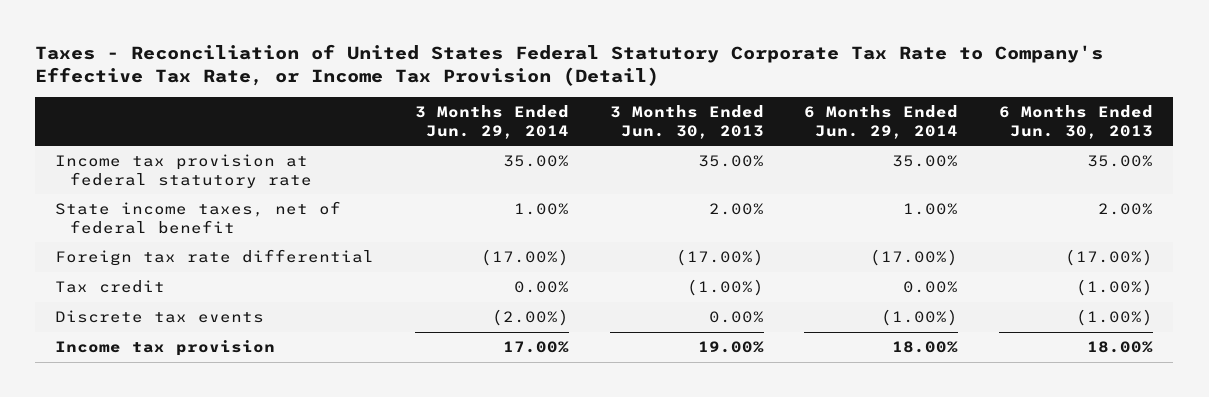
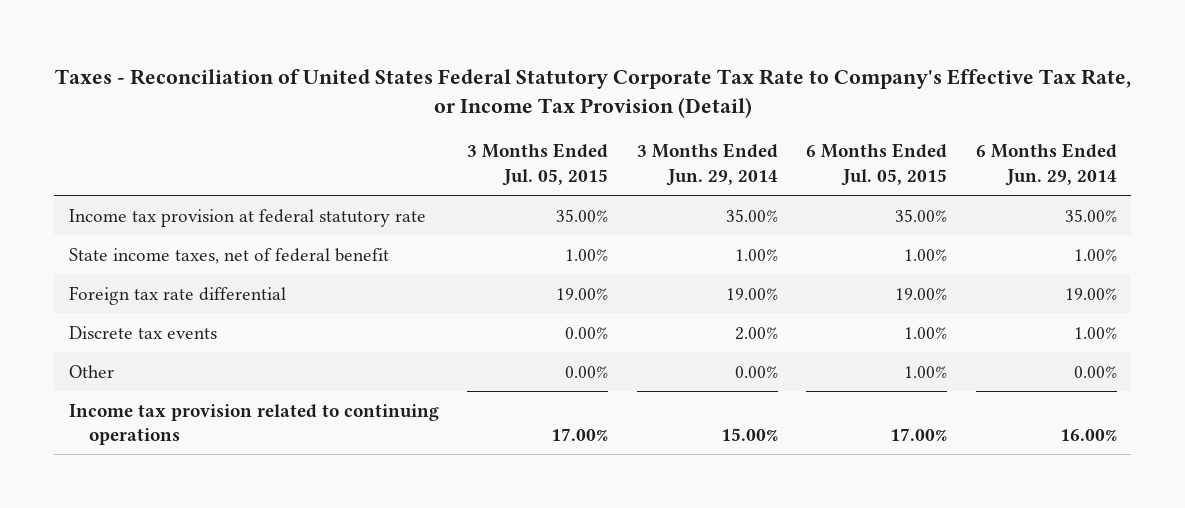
- | 3 Months Ended Jun. 29, 2014 | 3 Months Ended Jun. 30, 2013 | 6 Months Ended Jun. 29, 2014 | 6 Months Ended Jun. 30, 2013
+ | 3 Months Ended Jul. 05, 2015 | 3 Months Ended Jun. 29, 2014 | 6 Months Ended Jul. 05, 2015 | 6 Months Ended Jun. 29, 2014
- Foreign tax rate differential | (17.00%) | (17.00%) | (17.00%) | (17.00%)
- Tax credit | 0.00% | (1.00%) | 0.00% | (1.00%)
- Discrete tax events | (2.00%) | 0.00% | (1.00%) | (1.00%)
- Income tax provision | 17.00% | 19.00% | 18.00% | 18.00%
+ Foreign tax rate differential | 19.00% | 19.00% | 19.00% | 19.00%
+ Discrete tax events | 0.00% | 2.00% | 1.00% | 1.00%
+ Other | 0.00% | 0.00% | 1.00% | 0.00%
+ Income tax provision related to continuing operations | 17.00% | 15.00% | 17.00% | 16.00%

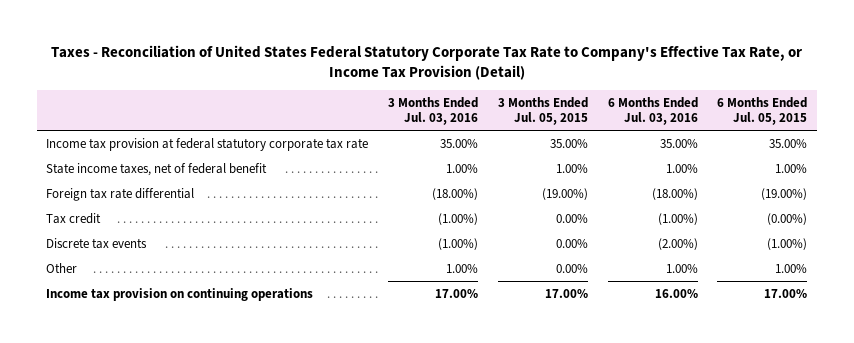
- | 3 Months Ended Jul. 05, 2015 | 3 Months Ended Jun. 29, 2014 | 6 Months Ended Jul. 05, 2015 | 6 Months Ended Jun. 29, 2014
+ | 3 Months Ended Jul. 03, 2016 | 3 Months Ended Jul. 05, 2015 | 6 Months Ended Jul. 03, 2016 | 6 Months Ended Jul. 05, 2015
- Income tax provision at federal statutory rate | 35.00% | 35.00% | 35.00% | 35.00%
+ Income tax provision at federal statutory corporate tax rate | 35.00% | 35.00% | 35.00% | 35.00%
- Foreign tax rate differential | 19.00% | 19.00% | 19.00% | 19.00%
- Discrete tax events | 0.00% | 2.00% | 1.00% | 1.00%
+ Foreign tax rate differential | (18.00%) | (19.00%) | (18.00%) | (19.00%)
+ Tax credit | (1.00%) | 0.00% | (1.00%) | (0.00%)
+ Discrete tax events | (1.00%) | 0.00% | (2.00%) | (1.00%)
- Income tax provision related to continuing operations | 17.00% | 15.00% | 17.00% | 16.00%
+ Income tax provision on continuing operations | 17.00% | 17.00% | 16.00% | 17.00%

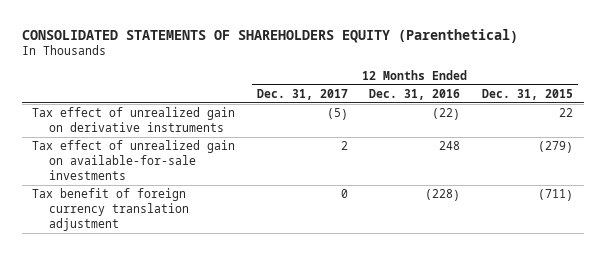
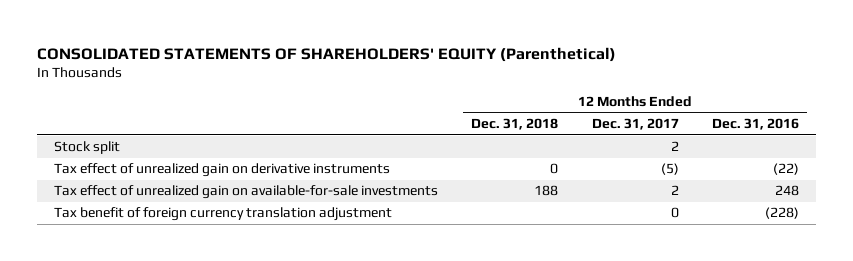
- CONSOLIDATED STATEMENTS OF SHAREHOLDERS EQUITY (Parenthetical)
+ CONSOLIDATED STATEMENTS OF SHAREHOLDERS' EQUITY (Parenthetical)
- | 12 Months Ended Dec. 31, 2017 | 12 Months Ended Dec. 31, 2016 | 12 Months Ended Dec. 31, 2015
+ | 12 Months Ended Dec. 31, 2018 | 12 Months Ended Dec. 31, 2017 | 12 Months Ended Dec. 31, 2016
+ Stock split | | 2 |

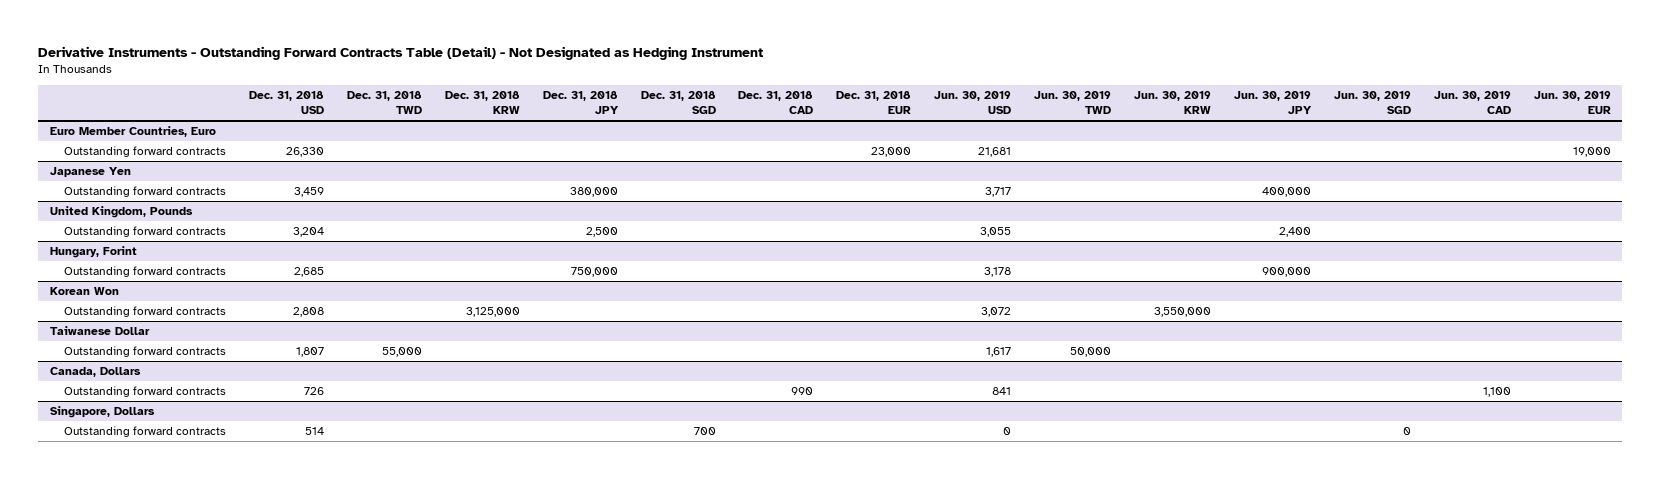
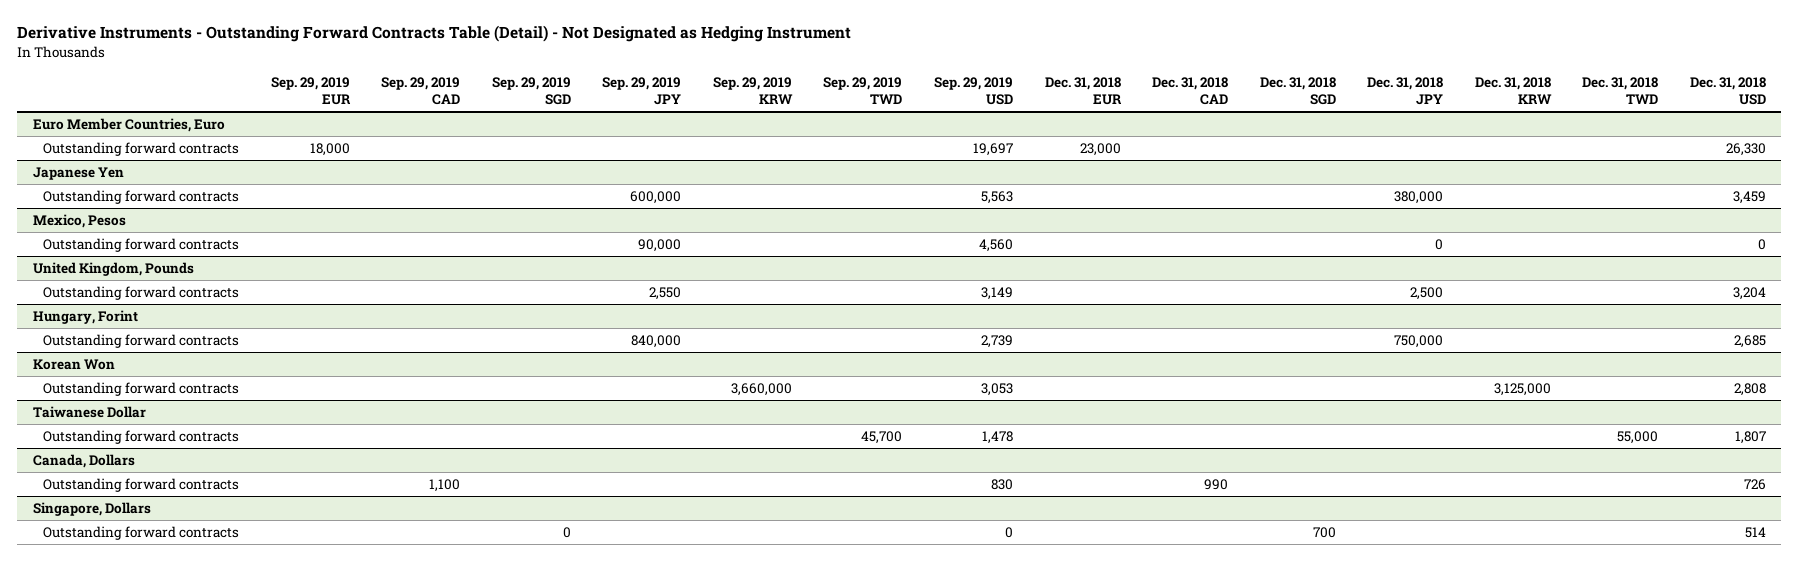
- | Dec. 31, 2018 USD | Dec. 31, 2018 TWD | Dec. 31, 2018 KRW | Dec. 31, 2018 JPY | Dec. 31, 2018 SGD | Dec. 31, 2018 CAD | Dec. 31, 2018 EUR | Jun. 30, 2019 USD | Jun. 30, 2019 TWD | Jun. 30, 2019 KRW | Jun. 30, 2019 JPY | Jun. 30, 2019 SGD | Jun. 30, 2019 CAD | Jun. 30, 2019 EUR
+ | Sep. 29, 2019 EUR | Sep. 29, 2019 CAD | Sep. 29, 2019 SGD | Sep. 29, 2019 JPY | Sep. 29, 2019 KRW | Sep. 29, 2019 TWD | Sep. 29, 2019 USD | Dec. 31, 2018 EUR | Dec. 31, 2018 CAD | Dec. 31, 2018 SGD | Dec. 31, 2018 JPY | Dec. 31, 2018 KRW | Dec. 31, 2018 TWD | Dec. 31, 2018 USD
+ Mexico, Pesos
+ Outstanding forward contracts | | | | 90,000 | | | 4,560 | | | | 0 | | | 0

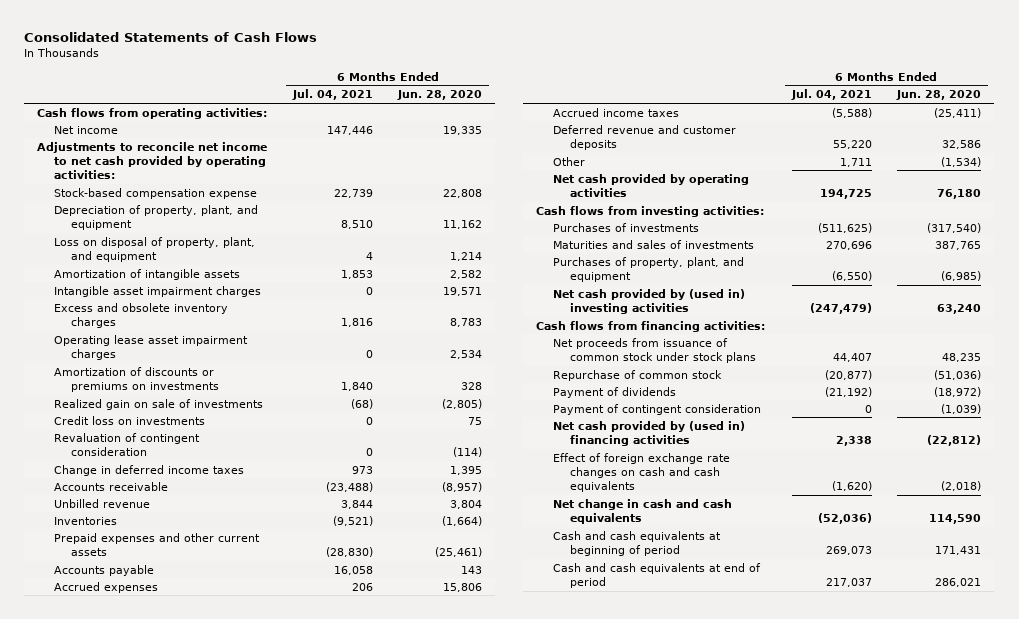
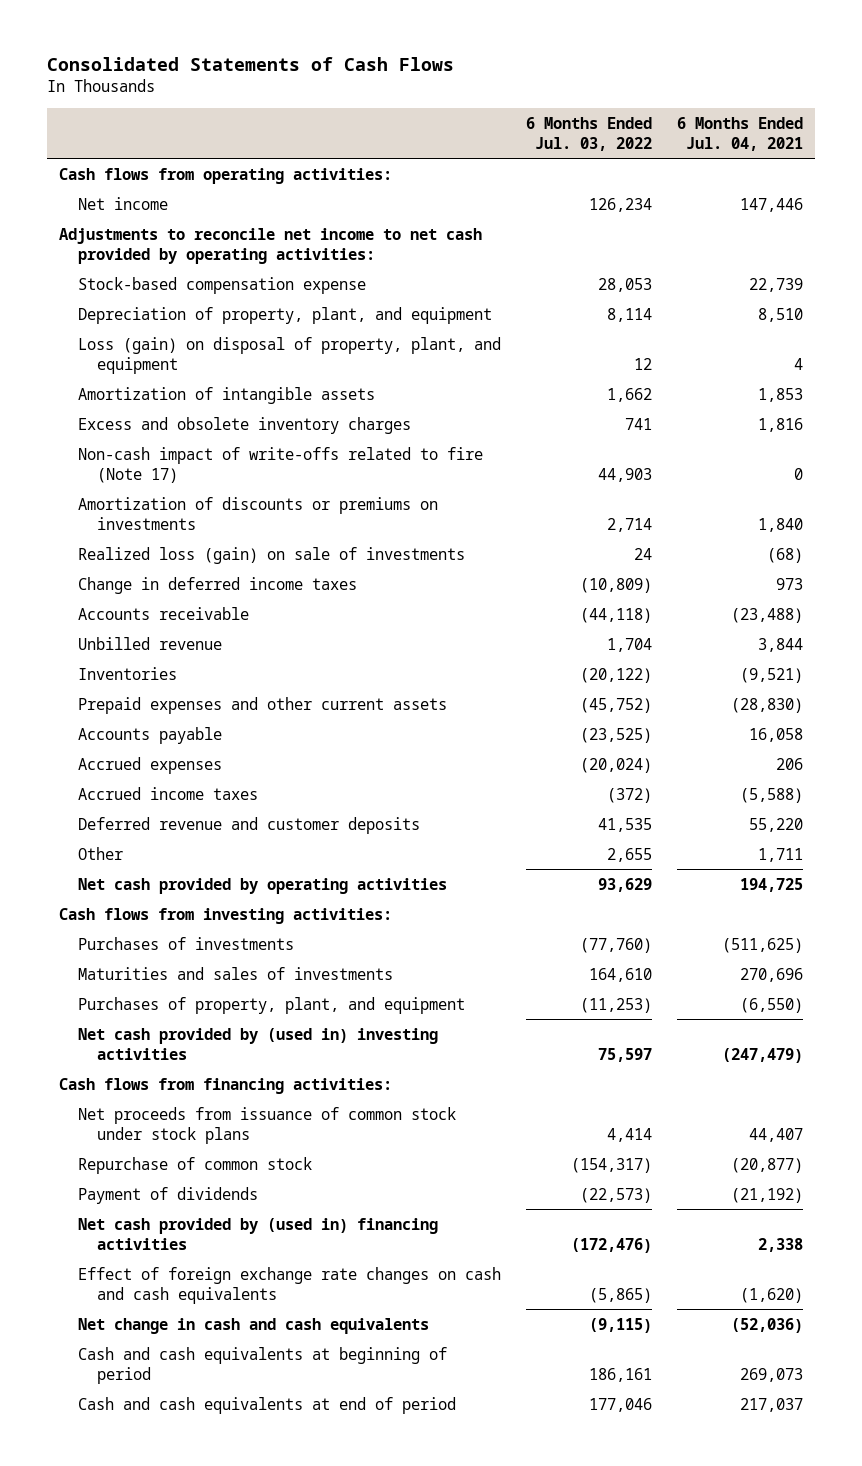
- | 6 Months Ended Jul. 04, 2021 | 6 Months Ended Jun. 28, 2020
+ | 6 Months Ended Jul. 03, 2022 | 6 Months Ended Jul. 04, 2021
- Loss on disposal of property, plant, and equipment | 4 | 1,214
+ Loss (gain) on disposal of property, plant, and equipment | 12 | 4
- Intangible asset impairment charges | 0 | 19,571
- Operating lease asset impairment charges | 0 | 2,534
+ Non-cash impact of write-offs related to fire (Note 17) | 44,903 | 0
- Realized gain on sale of investments | (68) | (2,805)
- Credit loss on investments | 0 | 75
- Revaluation of contingent consideration | 0 | (114)
+ Realized loss (gain) on sale of investments | 24 | (68)
- Payment of contingent consideration | 0 | (1,039)

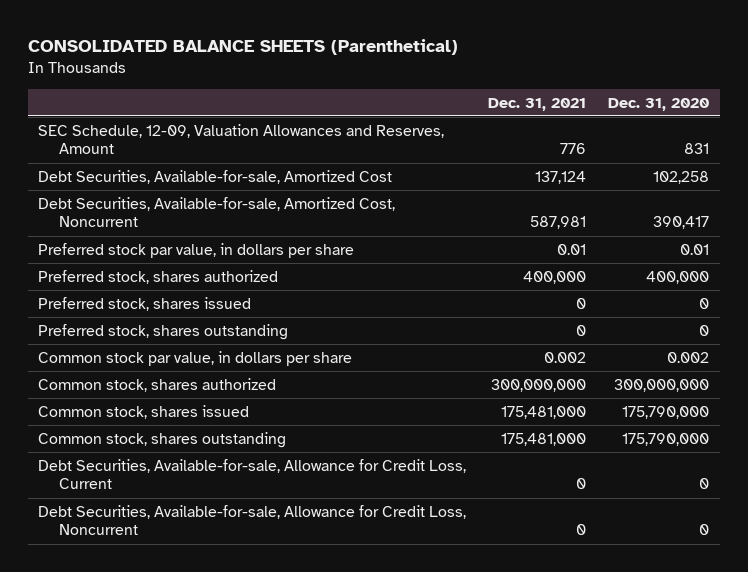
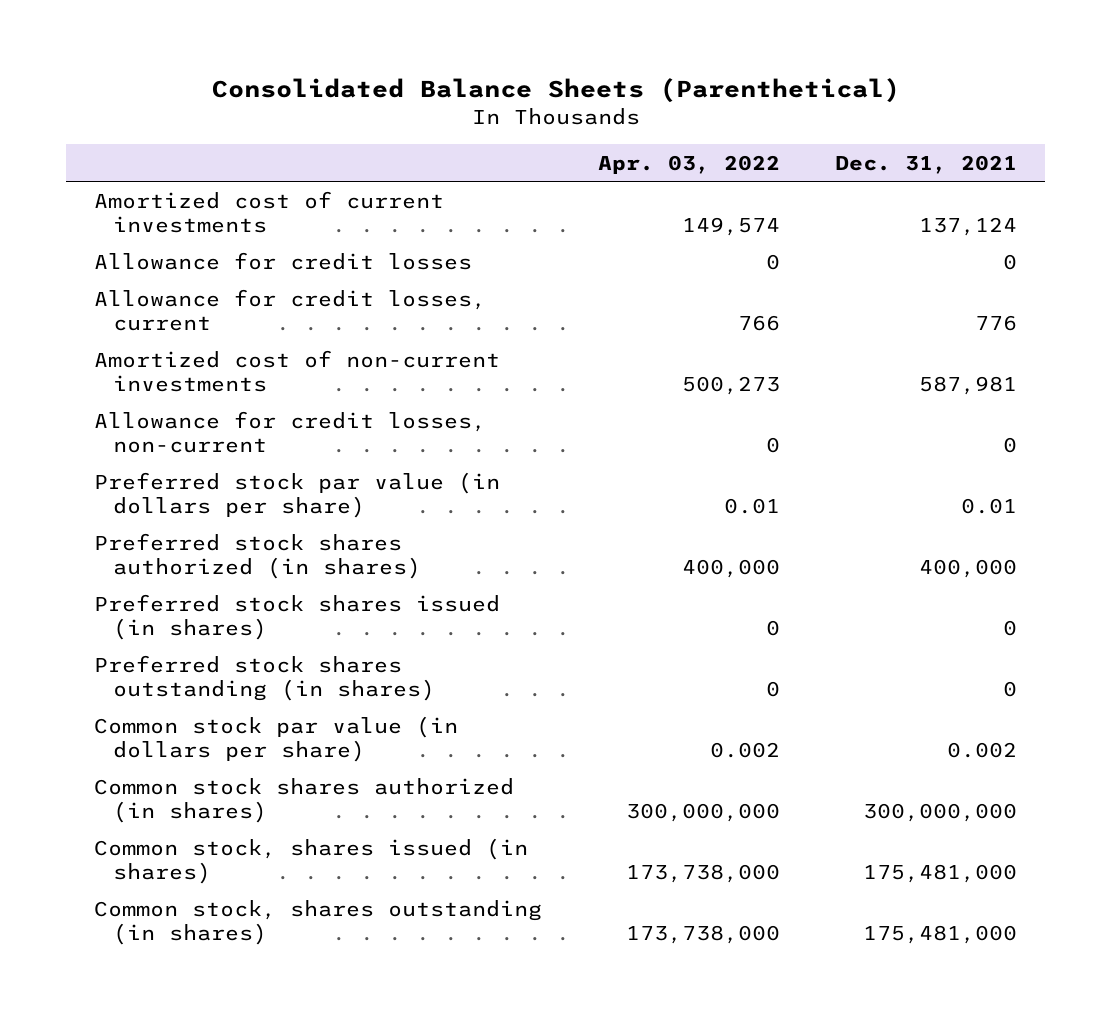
- CONSOLIDATED BALANCE SHEETS (Parenthetical)
+ Consolidated Balance Sheets (Parenthetical)
- | Dec. 31, 2021 | Dec. 31, 2020
+ | Apr. 03, 2022 | Dec. 31, 2021
- SEC Schedule, 12-09, Valuation Allowances and Reserves, Amount | 776 | 831
- Debt Securities, Available-for-sale, Amortized Cost | 137,124 | 102,258
- Debt Securities, Available-for-sale, Amortized Cost, Noncurrent | 587,981 | 390,417
- Preferred stock par value, in dollars per share | 0.01 | 0.01
- Preferred stock, shares authorized | 400,000 | 400,000
- Preferred stock, shares issued | 0 | 0
- Preferred stock, shares outstanding | 0 | 0
- Common stock par value, in dollars per share | 0.002 | 0.002
- Common stock, shares authorized | 300,000,000 | 300,000,000
- Common stock, shares issued | 175,481,000 | 175,790,000
- Common stock, shares outstanding | 175,481,000 | 175,790,000
- Debt Securities, Available-for-sale, Allowance for Credit Loss, Current | 0 | 0
- Debt Securities, Available-for-sale, Allowance for Credit Loss, Noncurrent | 0 | 0
+ Amortized cost of current investments | 149,574 | 137,124
+ Allowance for credit losses | 0 | 0
+ Allowance for credit losses, current | 766 | 776
+ Amortized cost of non-current investments | 500,273 | 587,981
+ Allowance for credit losses, non-current | 0 | 0
+ Preferred stock par value (in dollars per share) | 0.01 | 0.01
+ Preferred stock shares authorized (in shares) | 400,000 | 400,000
+ Preferred stock shares issued (in shares) | 0 | 0
+ Preferred stock shares outstanding (in shares) | 0 | 0
+ Common stock par value (in dollars per share) | 0.002 | 0.002
+ Common stock shares authorized (in shares) | 300,000,000 | 300,000,000
+ Common stock, shares issued (in shares) | 173,738,000 | 175,481,000
+ Common stock, shares outstanding (in shares) | 173,738,000 | 175,481,000

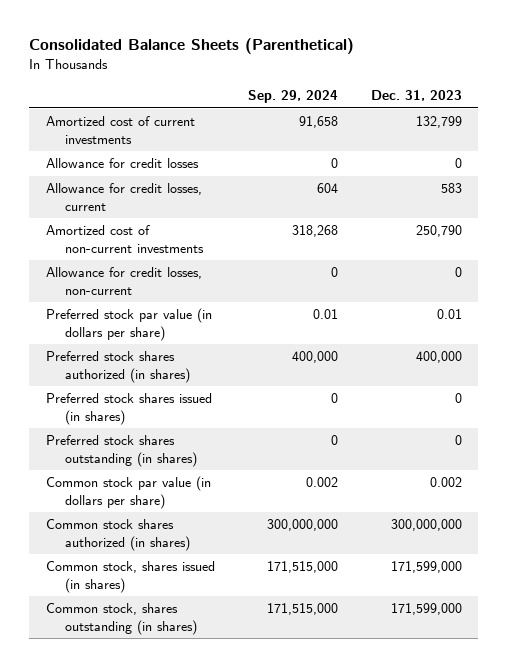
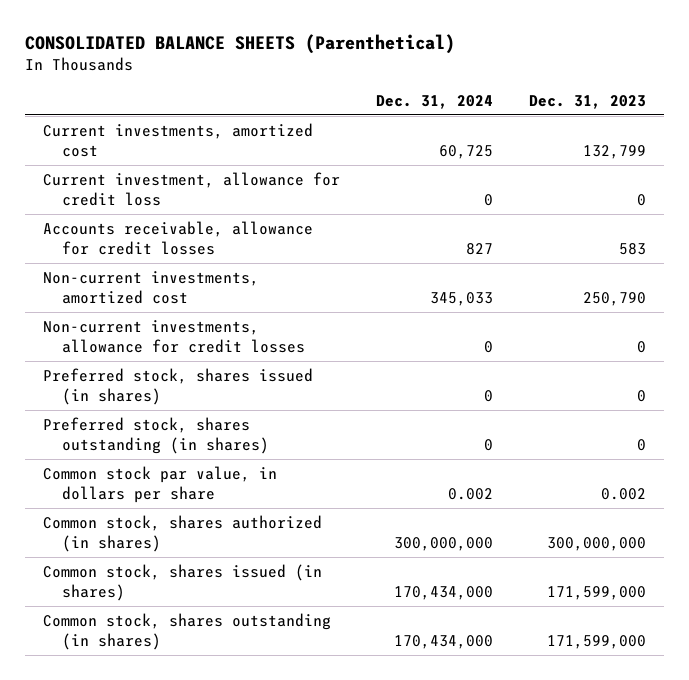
- Consolidated Balance Sheets (Parenthetical)
+ CONSOLIDATED BALANCE SHEETS (Parenthetical)
- | Sep. 29, 2024 | Dec. 31, 2023
+ | Dec. 31, 2024 | Dec. 31, 2023
- Amortized cost of current investments | 91,658 | 132,799
- Allowance for credit losses | 0 | 0
- Allowance for credit losses, current | 604 | 583
- Amortized cost of non-current investments | 318,268 | 250,790
- Allowance for credit losses, non-current | 0 | 0
- Preferred stock par value (in dollars per share) | 0.01 | 0.01
- Preferred stock shares authorized (in shares) | 400,000 | 400,000
- Preferred stock shares issued (in shares) | 0 | 0
- Preferred stock shares outstanding (in shares) | 0 | 0
- Common stock par value (in dollars per share) | 0.002 | 0.002
- Common stock shares authorized (in shares) | 300,000,000 | 300,000,000
+ Current investments, amortized cost | 60,725 | 132,799
+ Current investment, allowance for credit loss | 0 | 0
+ Accounts receivable, allowance for credit losses | 827 | 583
+ Non-current investments, amortized cost | 345,033 | 250,790
+ Non-current investments, allowance for credit losses | 0 | 0
+ Preferred stock, shares issued (in shares) | 0 | 0
+ Preferred stock, shares outstanding (in shares) | 0 | 0
+ Common stock par value, in dollars per share | 0.002 | 0.002
+ Common stock, shares authorized (in shares) | 300,000,000 | 300,000,000

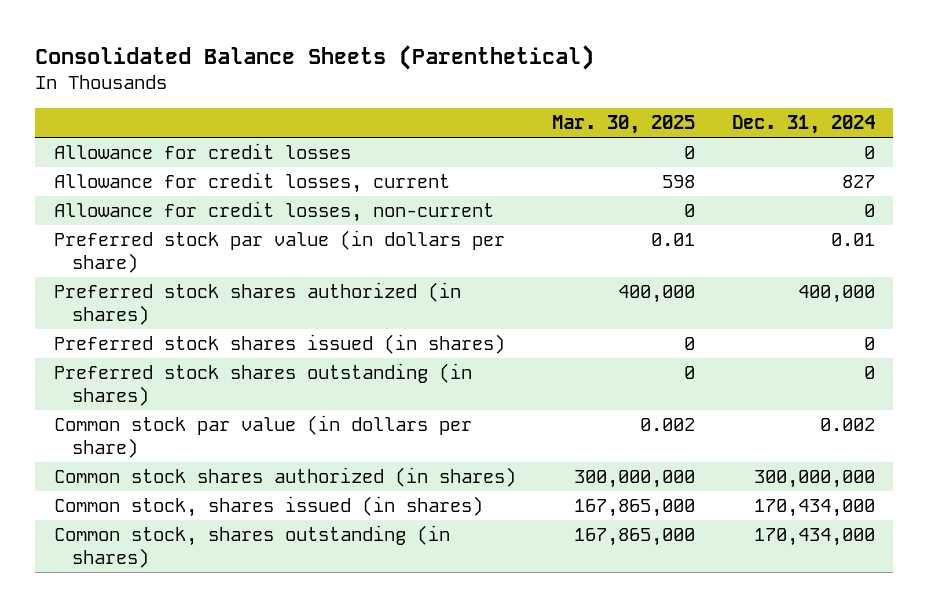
- CONSOLIDATED BALANCE SHEETS (Parenthetical)
+ Consolidated Balance Sheets (Parenthetical)
- | Dec. 31, 2024 | Dec. 31, 2023
+ | Mar. 30, 2025 | Dec. 31, 2024
- Current investments, amortized cost | 60,725 | 132,799
- Current investment, allowance for credit loss | 0 | 0
- Accounts receivable, allowance for credit losses | 827 | 583
- Non-current investments, amortized cost | 345,033 | 250,790
- Non-current investments, allowance for credit losses | 0 | 0
- Preferred stock, shares issued (in shares) | 0 | 0
- Preferred stock, shares outstanding (in shares) | 0 | 0
- Common stock par value, in dollars per share | 0.002 | 0.002
- Common stock, shares authorized (in shares) | 300,000,000 | 300,000,000
+ Allowance for credit losses | 0 | 0
+ Allowance for credit losses, current | 598 | 827
+ Allowance for credit losses, non-current | 0 | 0
+ Preferred stock par value (in dollars per share) | 0.01 | 0.01
+ Preferred stock shares authorized (in shares) | 400,000 | 400,000
+ Preferred stock shares issued (in shares) | 0 | 0
+ Preferred stock shares outstanding (in shares) | 0 | 0
+ Common stock par value (in dollars per share) | 0.002 | 0.002
+ Common stock shares authorized (in shares) | 300,000,000 | 300,000,000

